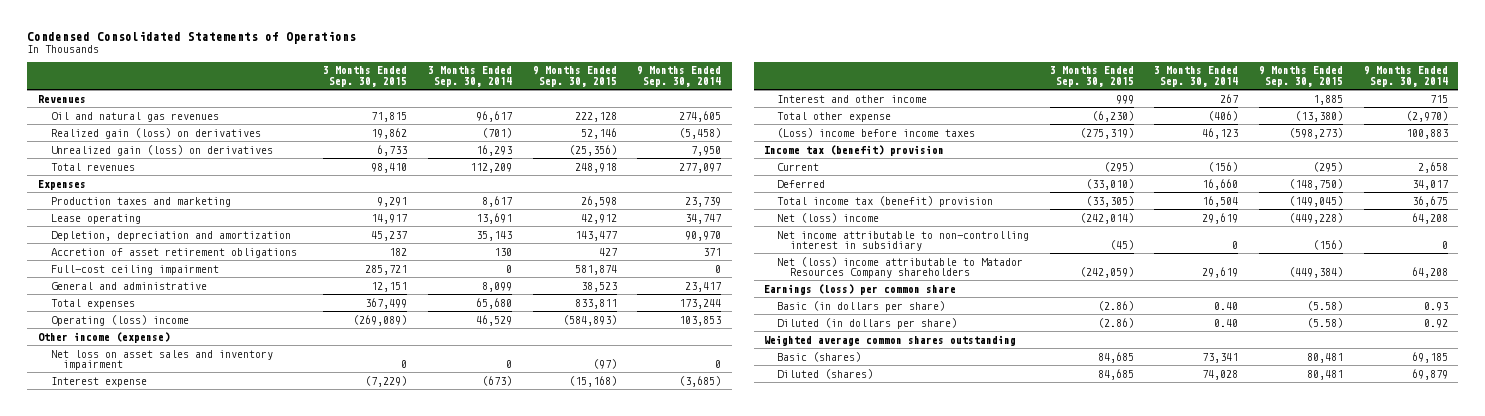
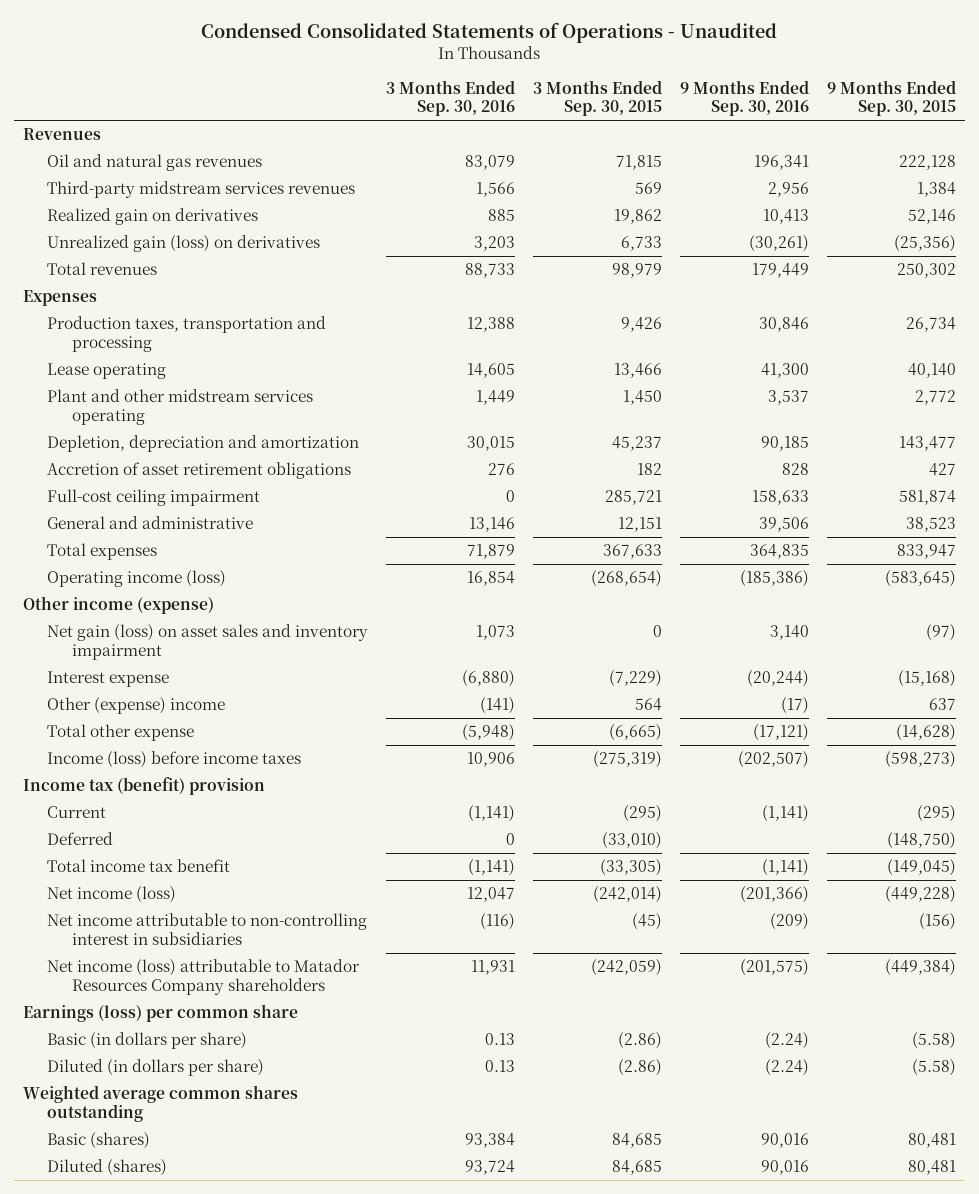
- Condensed Consolidated Statements of Operations
+ Condensed Consolidated Statements of Operations - Unaudited
- | 3 Months Ended Sep. 30, 2015 | 3 Months Ended Sep. 30, 2014 | 9 Months Ended Sep. 30, 2015 | 9 Months Ended Sep. 30, 2014
+ | 3 Months Ended Sep. 30, 2016 | 3 Months Ended Sep. 30, 2015 | 9 Months Ended Sep. 30, 2016 | 9 Months Ended Sep. 30, 2015
- Realized gain (loss) on derivatives | 19,862 | (701) | 52,146 | (5,458)
+ Third-party midstream services revenues | 1,566 | 569 | 2,956 | 1,384
+ Realized gain on derivatives | 885 | 19,862 | 10,413 | 52,146
- Total revenues | 98,410 | 112,209 | 248,918 | 277,097
+ Total revenues | 88,733 | 98,979 | 179,449 | 250,302
- Production taxes and marketing | 9,291 | 8,617 | 26,598 | 23,739
- Lease operating | 14,917 | 13,691 | 42,912 | 34,747
+ Production taxes, transportation and processing | 12,388 | 9,426 | 30,846 | 26,734
+ Lease operating | 14,605 | 13,466 | 41,300 | 40,140
+ Plant and other midstream services operating | 1,449 | 1,450 | 3,537 | 2,772
- Total expenses | 367,499 | 65,680 | 833,811 | 173,244
- Operating (loss) income | (269,089) | 46,529 | (584,893) | 103,853
+ Total expenses | 71,879 | 367,633 | 364,835 | 833,947
+ Operating income (loss) | 16,854 | (268,654) | (185,386) | (583,645)
- Net loss on asset sales and inventory impairment | 0 | 0 | (97) | 0
+ Net gain (loss) on asset sales and inventory impairment | 1,073 | 0 | 3,140 | (97)
- Interest and other income | 999 | 267 | 1,885 | 715
- Total other expense | (6,230) | (406) | (13,380) | (2,970)
- (Loss) income before income taxes | (275,319) | 46,123 | (598,273) | 100,883
+ Other (expense) income | (141) | 564 | (17) | 637
+ Total other expense | (5,948) | (6,665) | (17,121) | (14,628)
+ Income (loss) before income taxes | 10,906 | (275,319) | (202,507) | (598,273)
- Total income tax (benefit) provision | (33,305) | 16,504 | (149,045) | 36,675
- Net (loss) income | (242,014) | 29,619 | (449,228) | 64,208
- Net income attributable to non-controlling interest in subsidiary | (45) | 0 | (156) | 0
- Net (loss) income attributable to Matador Resources Company shareholders | (242,059) | 29,619 | (449,384) | 64,208
+ Total income tax benefit | (1,141) | (33,305) | (1,141) | (149,045)
+ Net income (loss) | 12,047 | (242,014) | (201,366) | (449,228)
+ Net income attributable to non-controlling interest in subsidiaries | (116) | (45) | (209) | (156)
+ Net income (loss) attributable to Matador Resources Company shareholders | 11,931 | (242,059) | (201,575) | (449,384)

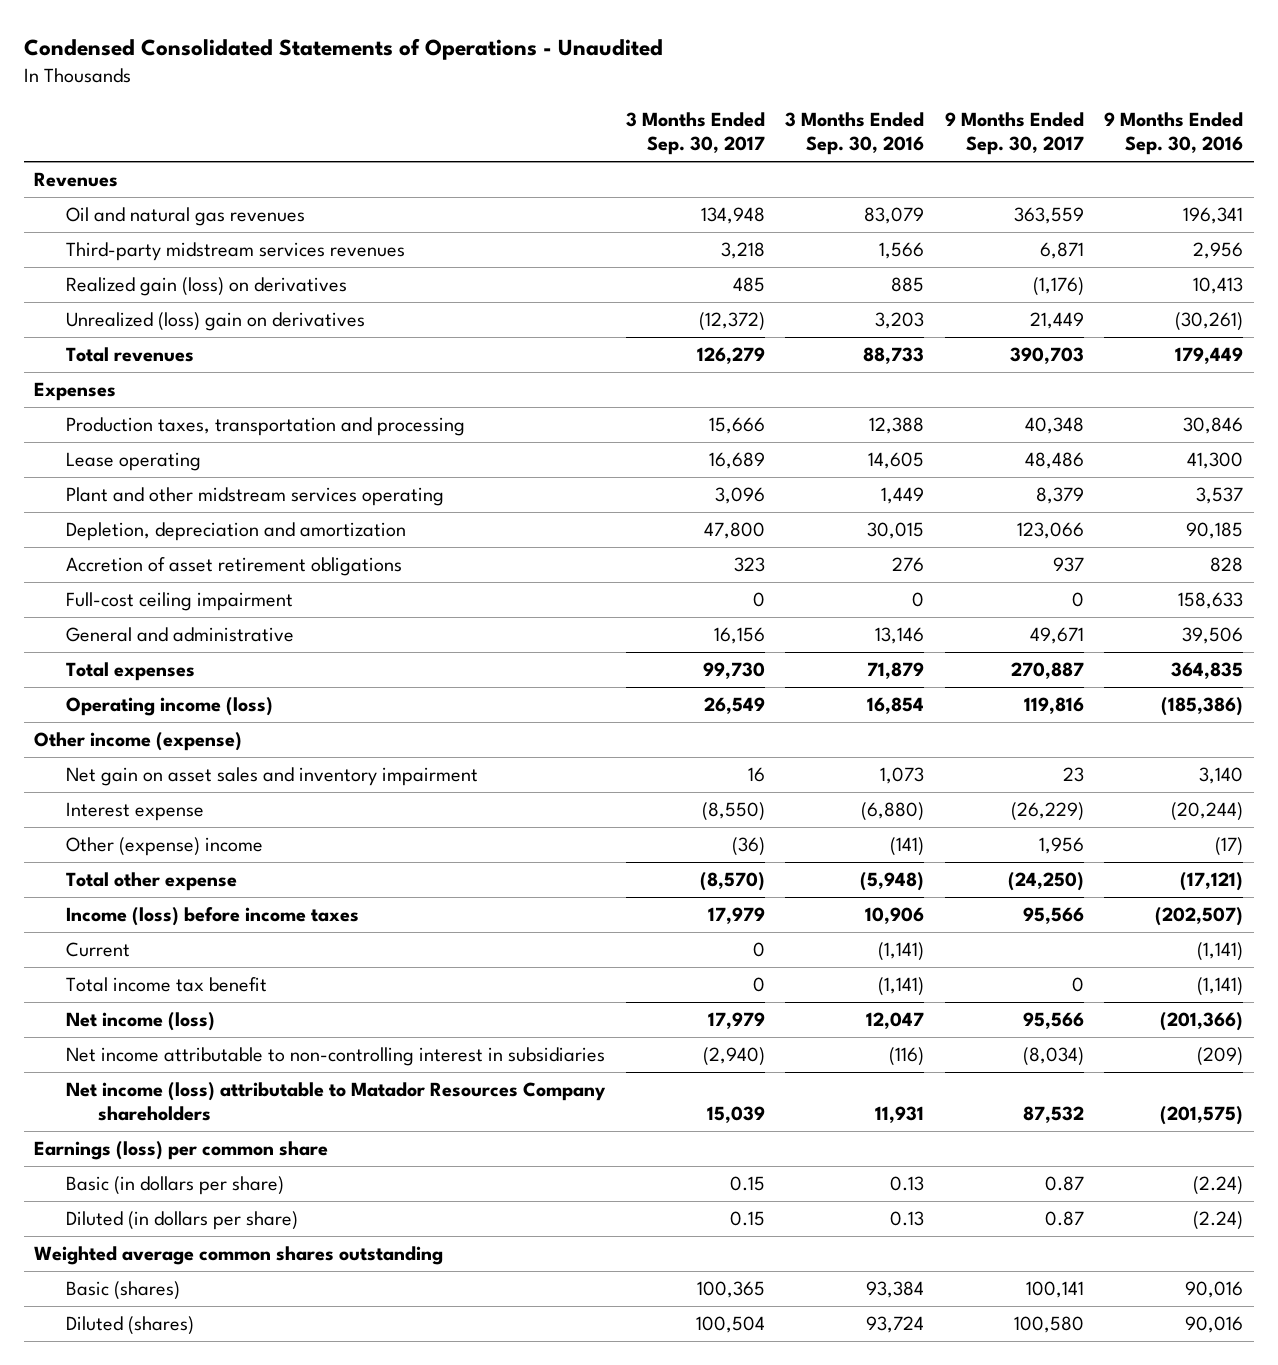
- | 3 Months Ended Sep. 30, 2016 | 3 Months Ended Sep. 30, 2015 | 9 Months Ended Sep. 30, 2016 | 9 Months Ended Sep. 30, 2015
+ | 3 Months Ended Sep. 30, 2017 | 3 Months Ended Sep. 30, 2016 | 9 Months Ended Sep. 30, 2017 | 9 Months Ended Sep. 30, 2016
- Realized gain on derivatives | 885 | 19,862 | 10,413 | 52,146
- Unrealized gain (loss) on derivatives | 3,203 | 6,733 | (30,261) | (25,356)
+ Realized gain (loss) on derivatives | 485 | 885 | (1,176) | 10,413
+ Unrealized (loss) gain on derivatives | (12,372) | 3,203 | 21,449 | (30,261)
- Net gain (loss) on asset sales and inventory impairment | 1,073 | 0 | 3,140 | (97)
+ Net gain on asset sales and inventory impairment | 16 | 1,073 | 23 | 3,140
- Income tax (benefit) provision
- Deferred | 0 | (33,010) | | (148,750)

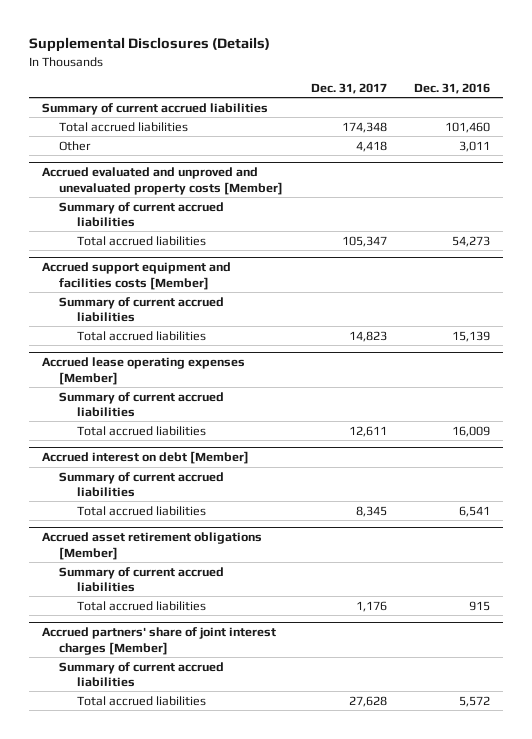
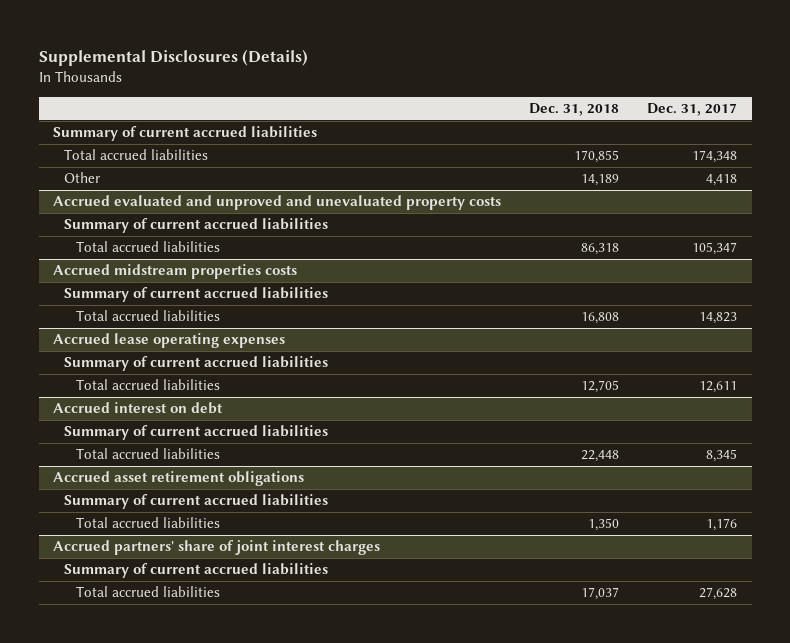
- | Dec. 31, 2017 | Dec. 31, 2016
+ | Dec. 31, 2018 | Dec. 31, 2017
- Accrued evaluated and unproved and unevaluated property costs [Member]
+ Accrued evaluated and unproved and unevaluated property costs
- Accrued support equipment and facilities costs [Member]
+ Accrued midstream properties costs
- Accrued lease operating expenses [Member]
+ Accrued lease operating expenses
- Accrued interest on debt [Member]
+ Accrued interest on debt
- Accrued asset retirement obligations [Member]
+ Accrued asset retirement obligations
- Accrued partners' share of joint interest charges [Member]
+ Accrued partners' share of joint interest charges

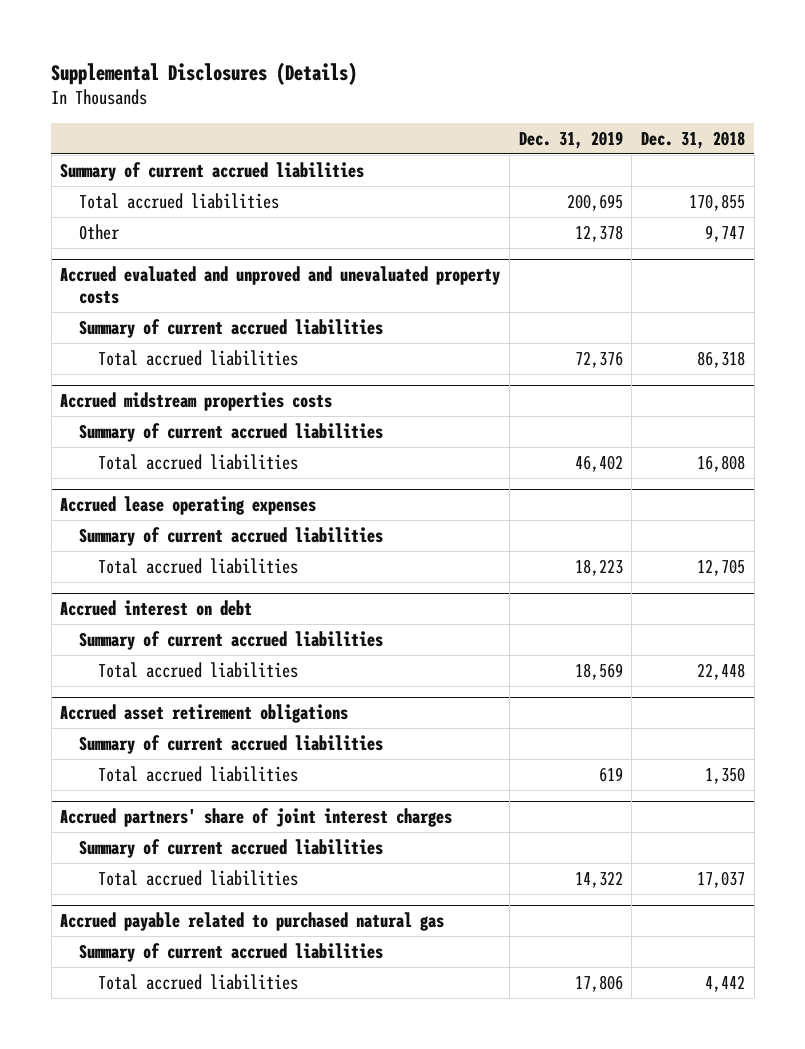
- | Dec. 31, 2018 | Dec. 31, 2017
+ | Dec. 31, 2019 | Dec. 31, 2018
- Other | 14,189 | 4,418
+ Other | 12,378 | 9,747
+ Accrued payable related to purchased natural gas
+ Summary of current accrued liabilities
+ Total accrued liabilities | 17,806 | 4,442

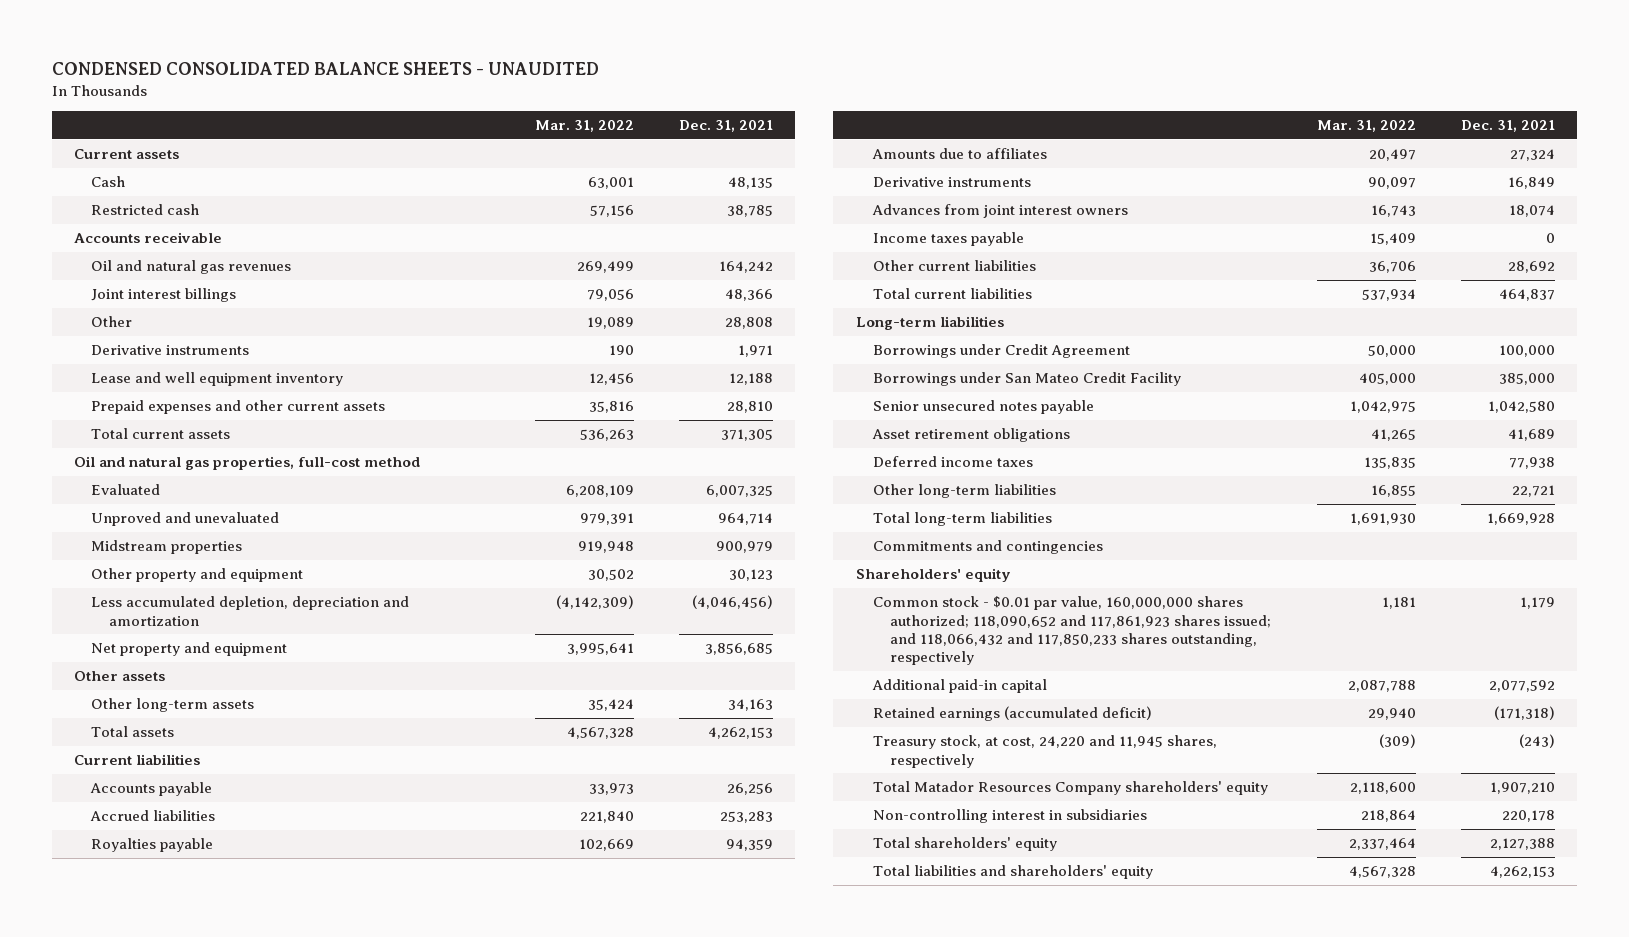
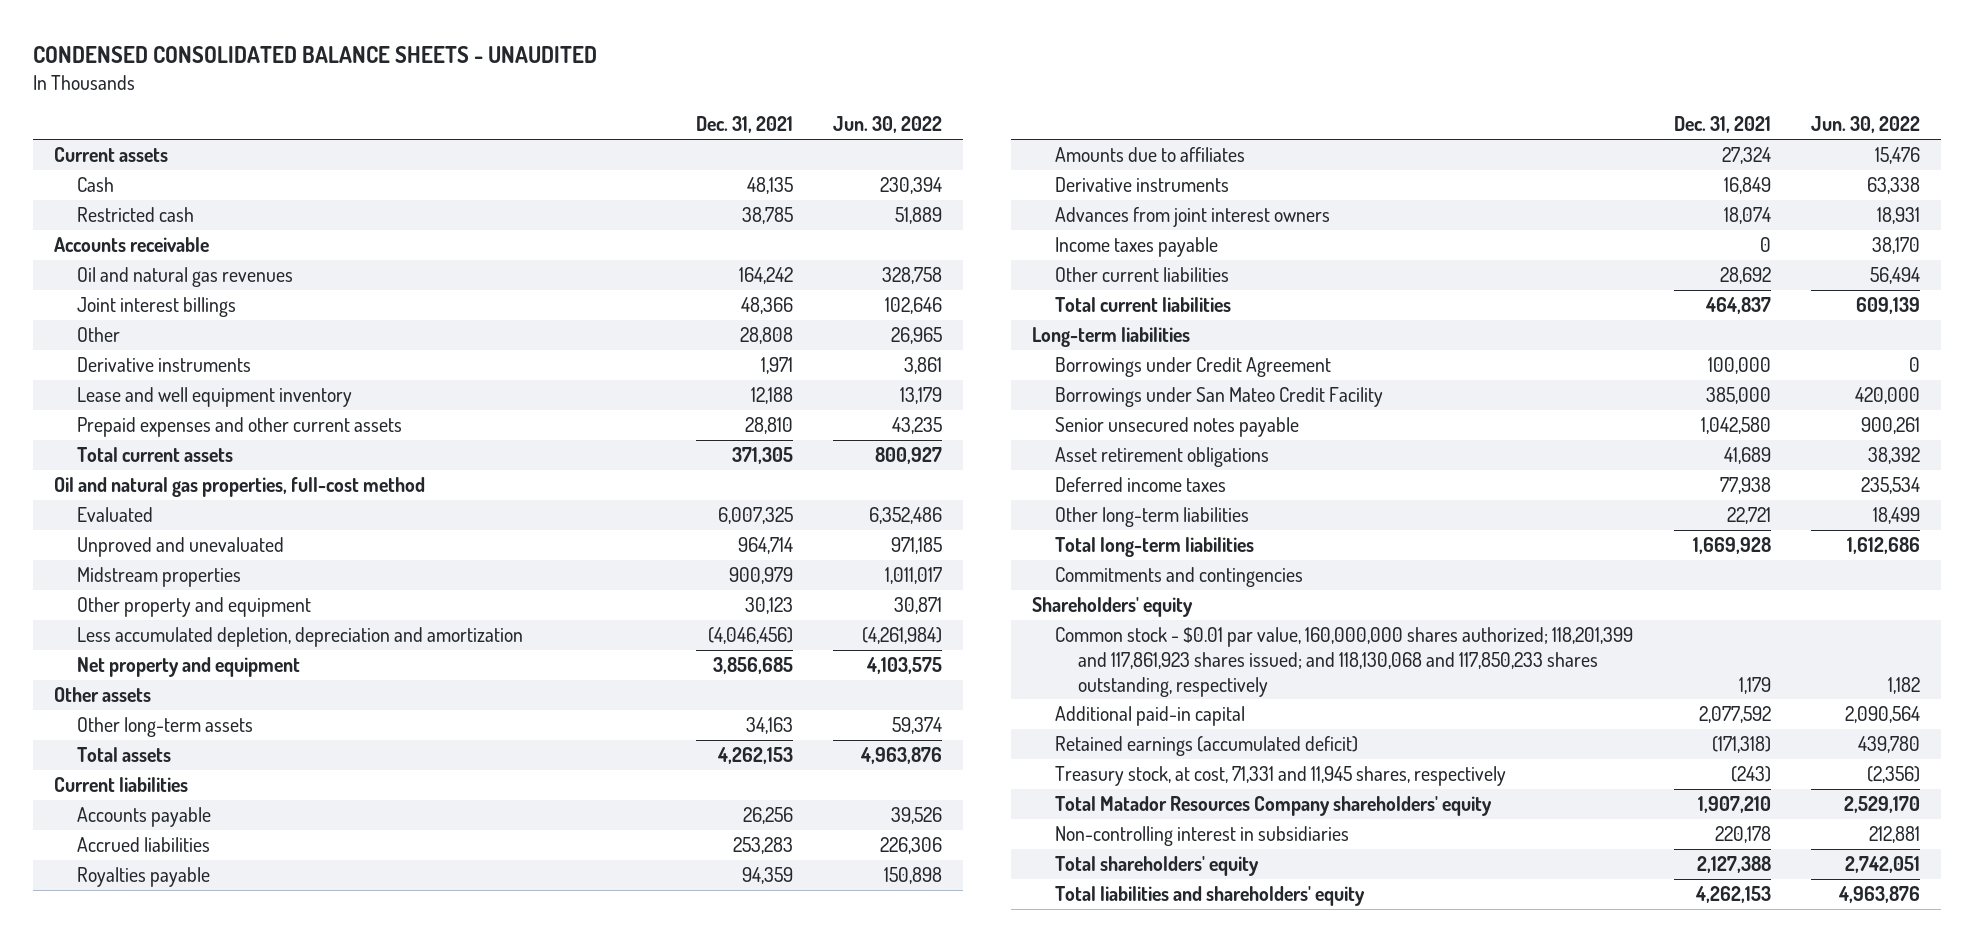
- | Mar. 31, 2022 | Dec. 31, 2021
+ | Dec. 31, 2021 | Jun. 30, 2022
- Common stock - $0.01 par value, 160,000,000 shares authorized; 118,090,652 and 117,861,923 shares issued; and 118,066,432 and 117,850,233 shares outstanding, respectively | 1,181 | 1,179
+ Common stock - $0.01 par value, 160,000,000 shares authorized; 118,201,399 and 117,861,923 shares issued; and 118,130,068 and 117,850,233 shares outstanding, respectively | 1,179 | 1,182
- Treasury stock, at cost, 24,220 and 11,945 shares, respectively | (309) | (243)
+ Treasury stock, at cost, 71,331 and 11,945 shares, respectively | (243) | (2,356)

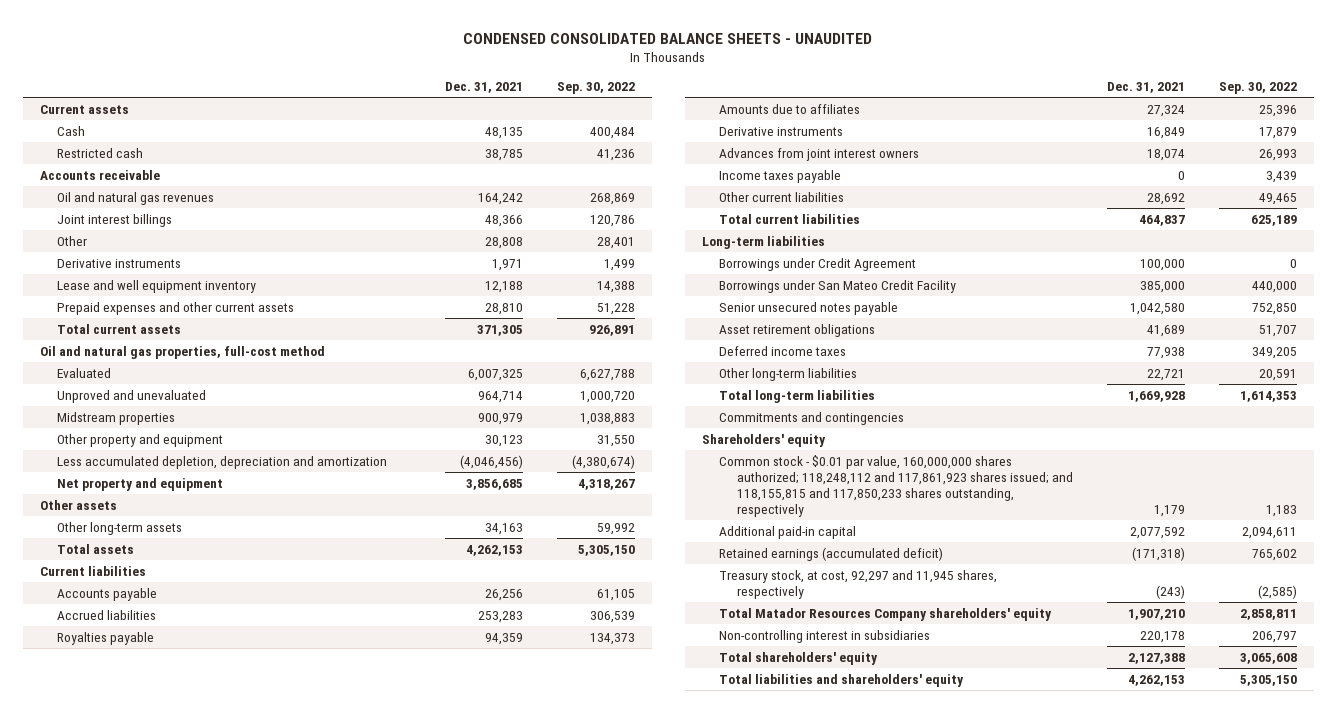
- | Dec. 31, 2021 | Jun. 30, 2022
+ | Dec. 31, 2021 | Sep. 30, 2022
- Common stock - $0.01 par value, 160,000,000 shares authorized; 118,201,399 and 117,861,923 shares issued; and 118,130,068 and 117,850,233 shares outstanding, respectively | 1,179 | 1,182
+ Common stock - $0.01 par value, 160,000,000 shares authorized; 118,248,112 and 117,861,923 shares issued; and 118,155,815 and 117,850,233 shares outstanding, respectively | 1,179 | 1,183
- Treasury stock, at cost, 71,331 and 11,945 shares, respectively | (243) | (2,356)
+ Treasury stock, at cost, 92,297 and 11,945 shares, respectively | (243) | (2,585)

